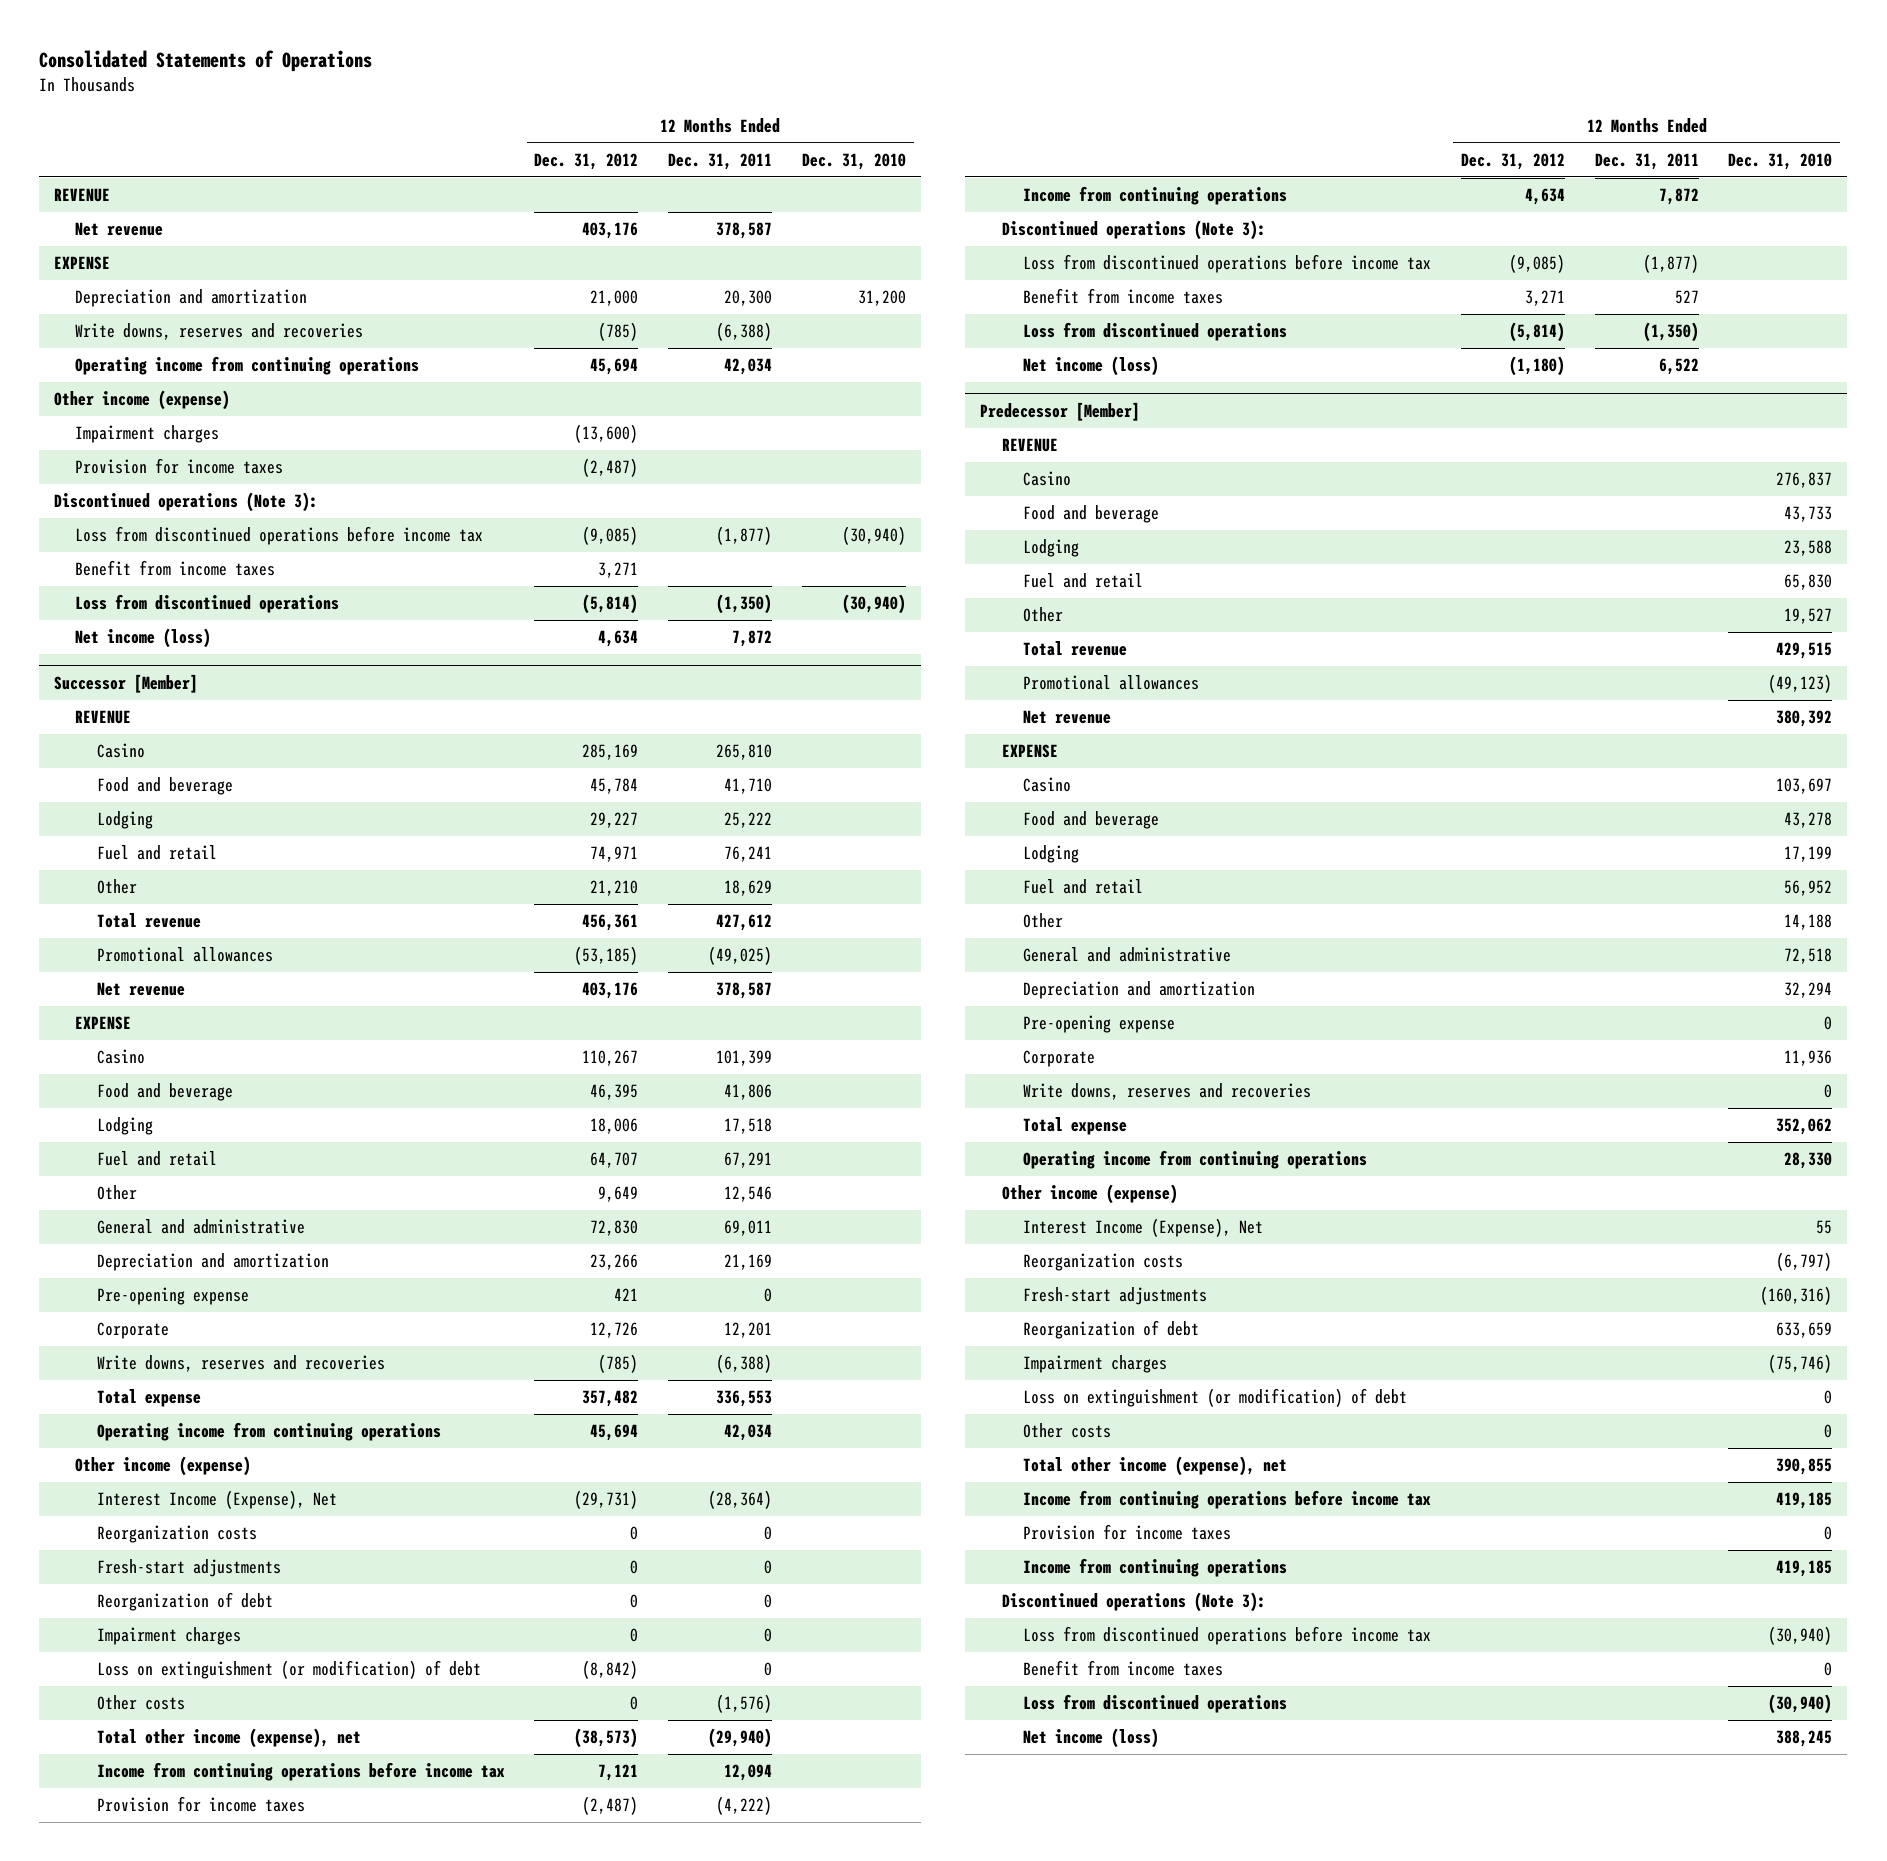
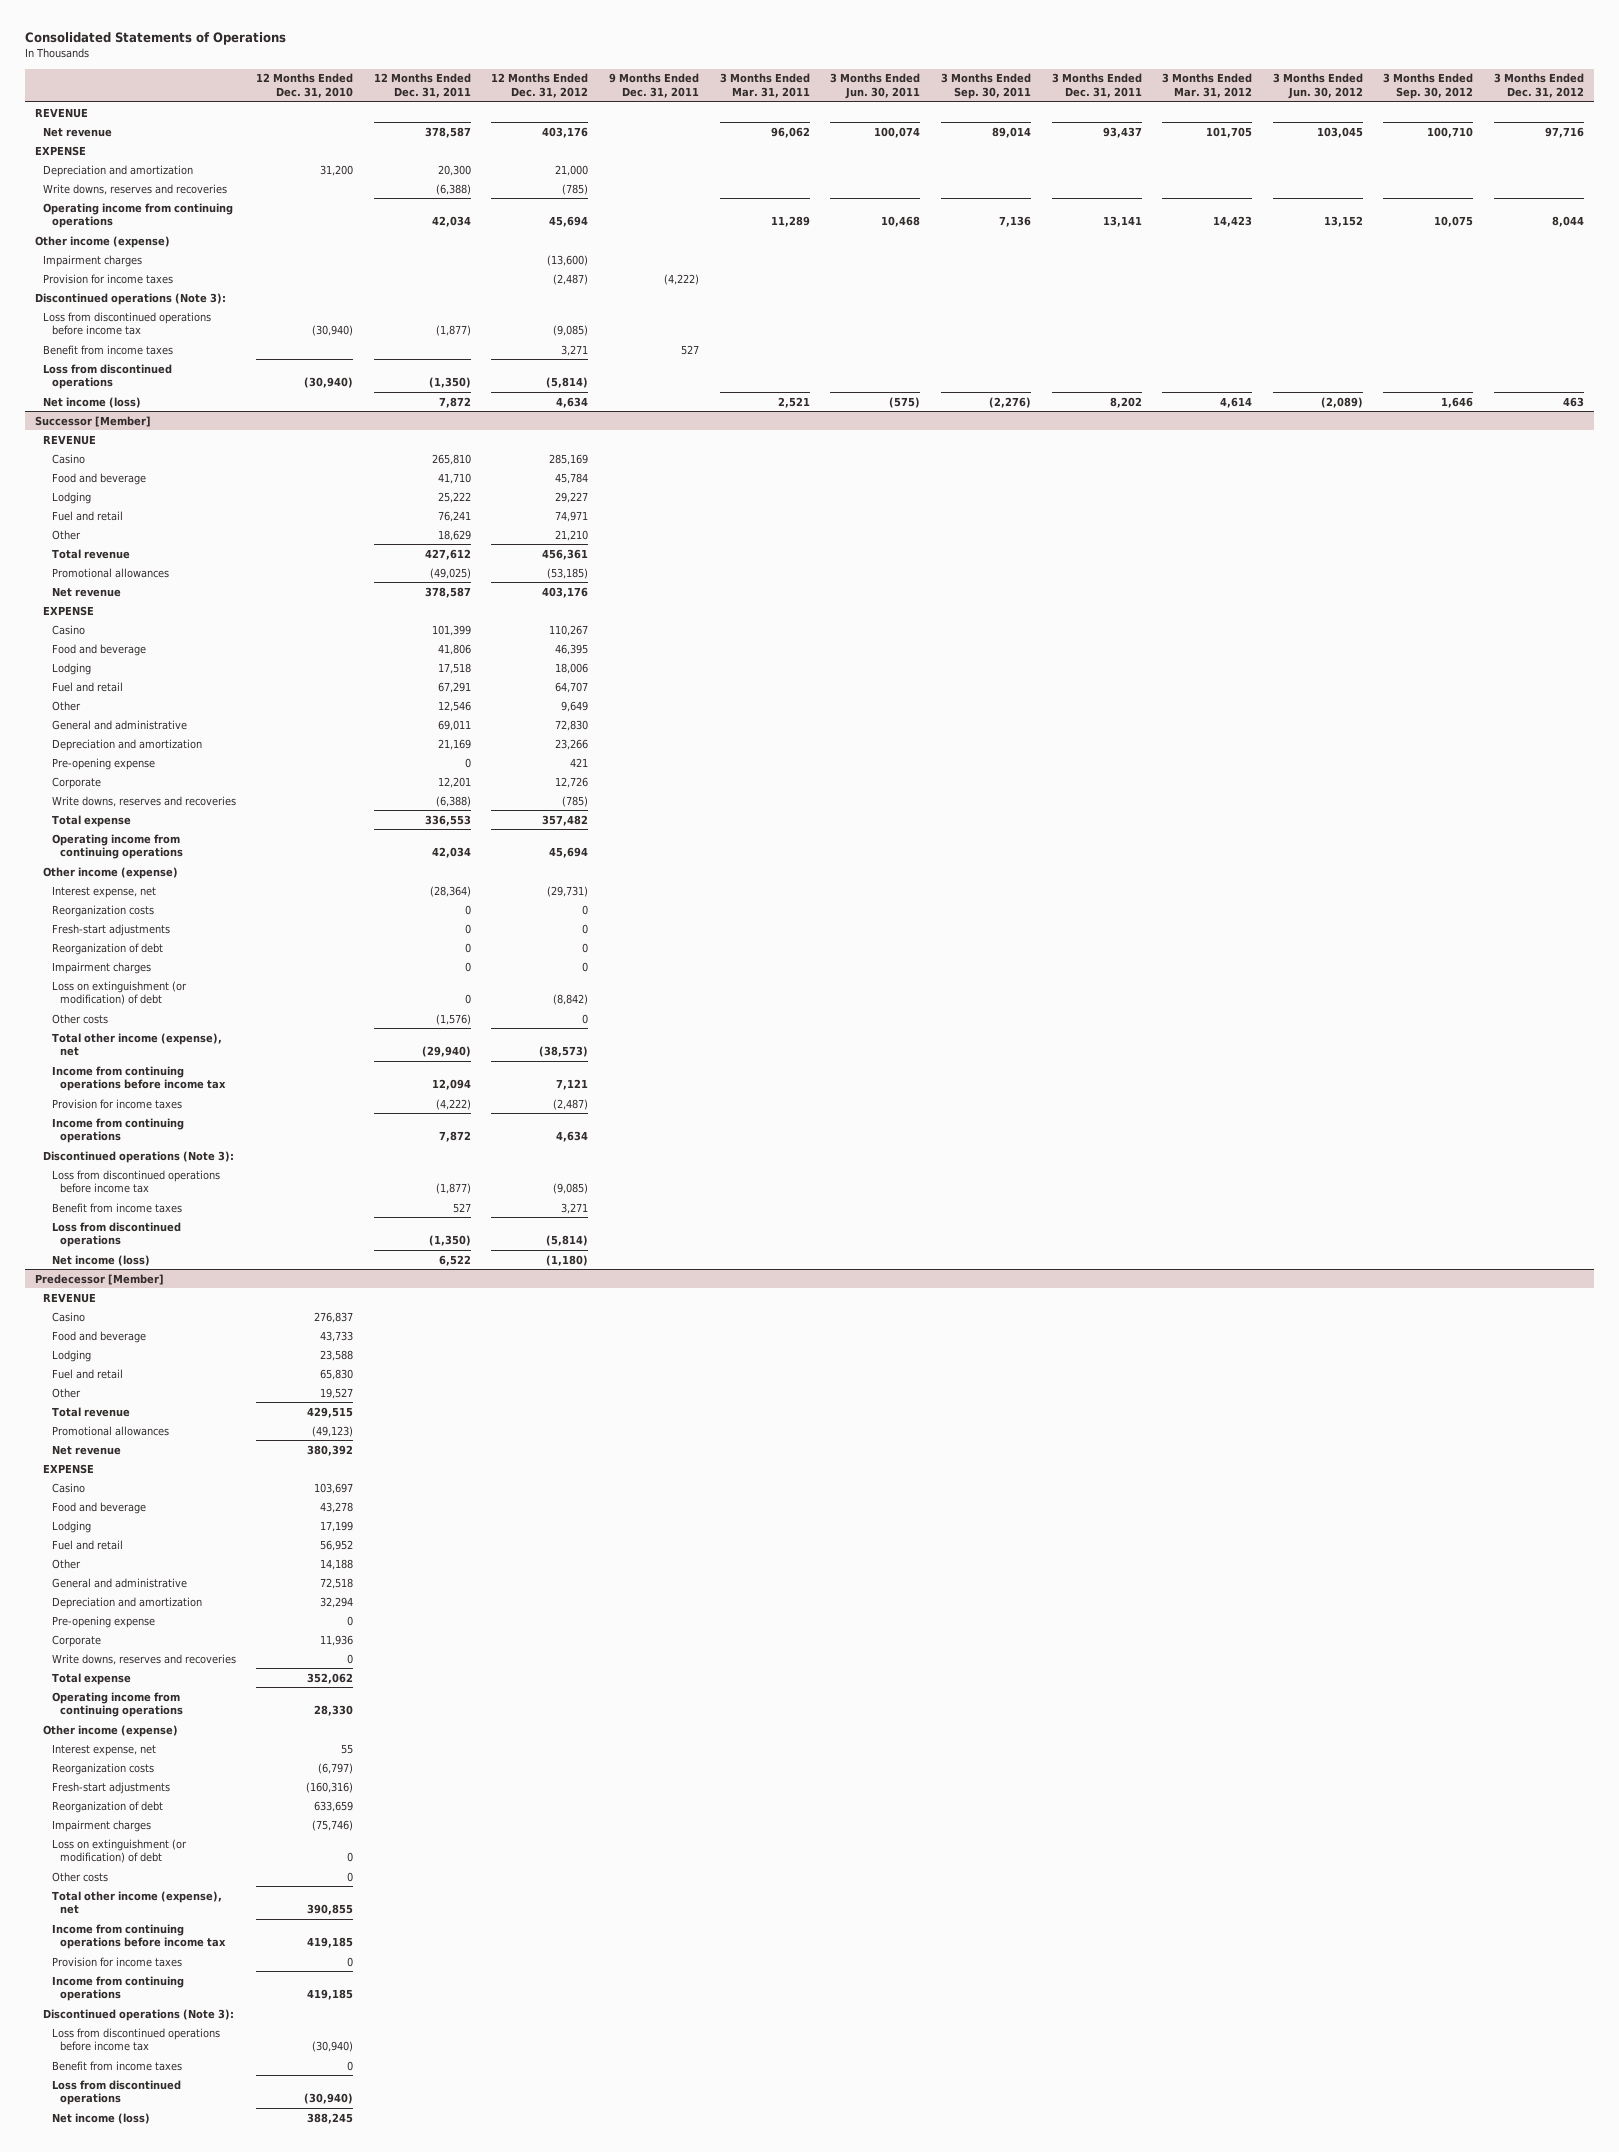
- | 12 Months Ended Dec. 31, 2012 | 12 Months Ended Dec. 31, 2011 | 12 Months Ended Dec. 31, 2010
+ | 12 Months Ended Dec. 31, 2010 | 12 Months Ended Dec. 31, 2011 | 12 Months Ended Dec. 31, 2012 | 9 Months Ended Dec. 31, 2011 | 3 Months Ended Mar. 31, 2011 | 3 Months Ended Jun. 30, 2011 | 3 Months Ended Sep. 30, 2011 | 3 Months Ended Dec. 31, 2011 | 3 Months Ended Mar. 31, 2012 | 3 Months Ended Jun. 30, 2012 | 3 Months Ended Sep. 30, 2012 | 3 Months Ended Dec. 31, 2012
@ Successor [Member]
- Interest Income (Expense), Net | (29,731) | (28,364) |
+ Interest expense, net | | (28,364) | (29,731) | | | | | | | | |
@ Predecessor [Member]
- Interest Income (Expense), Net | | | 55
+ Interest expense, net | 55 | | | | | | | | | | |

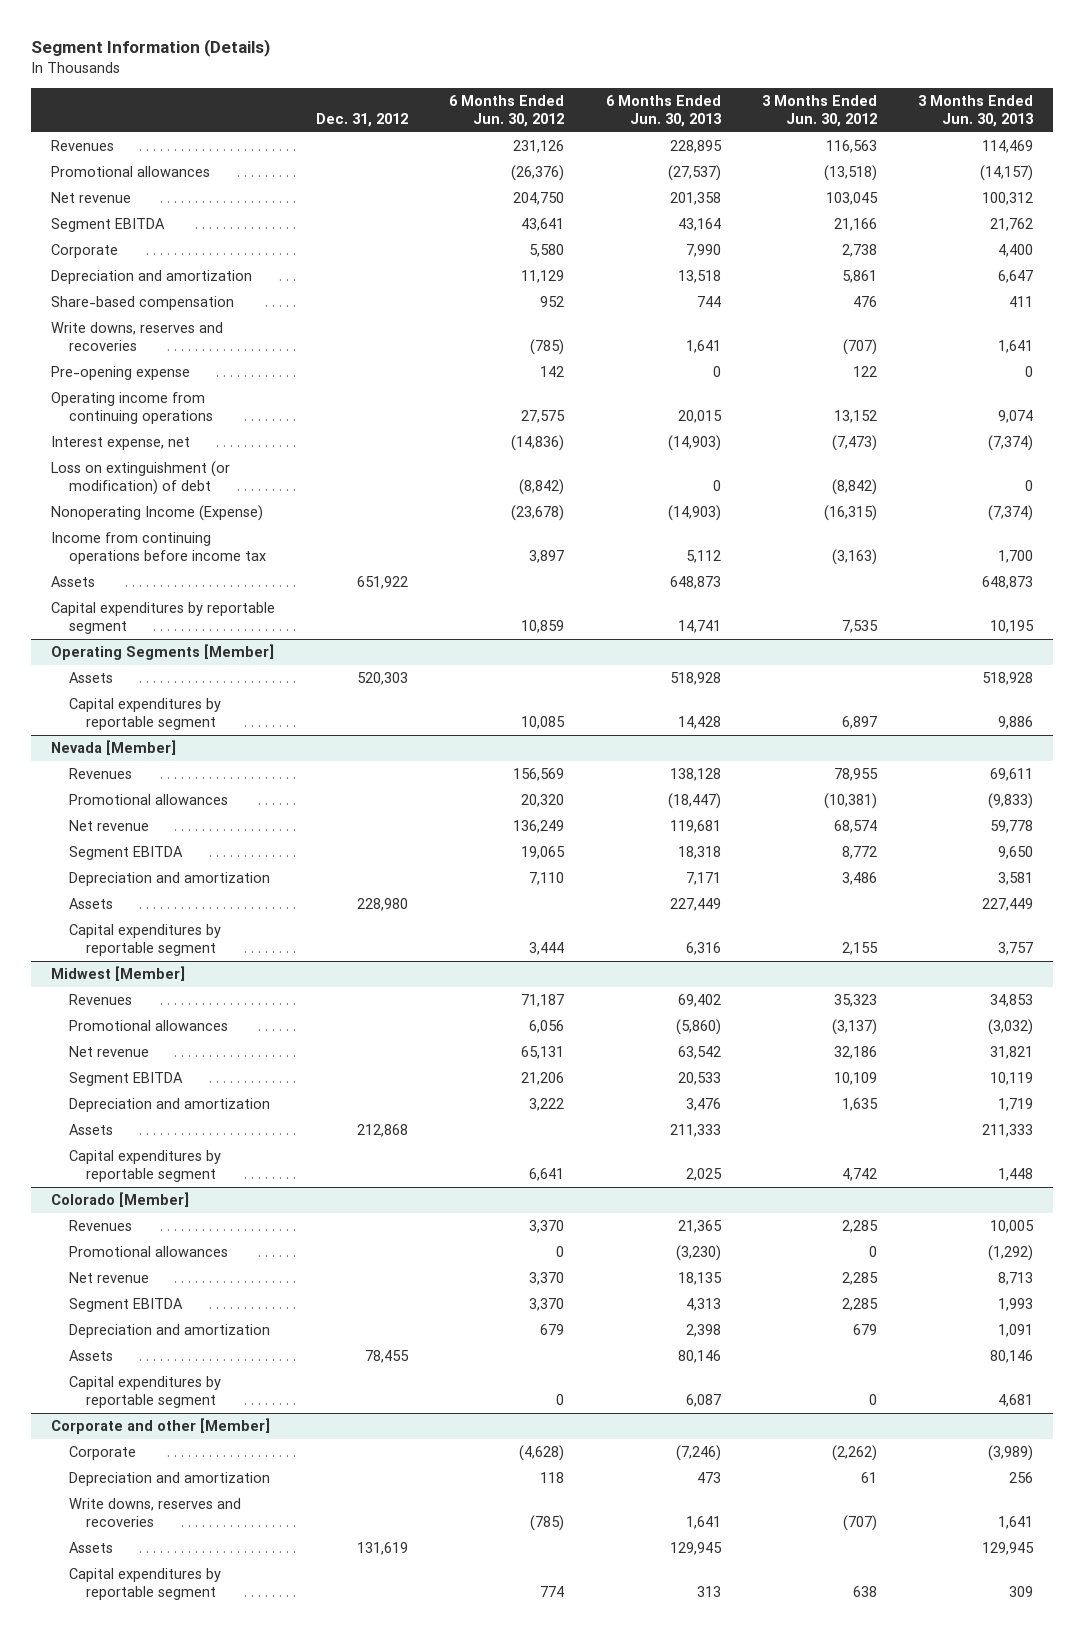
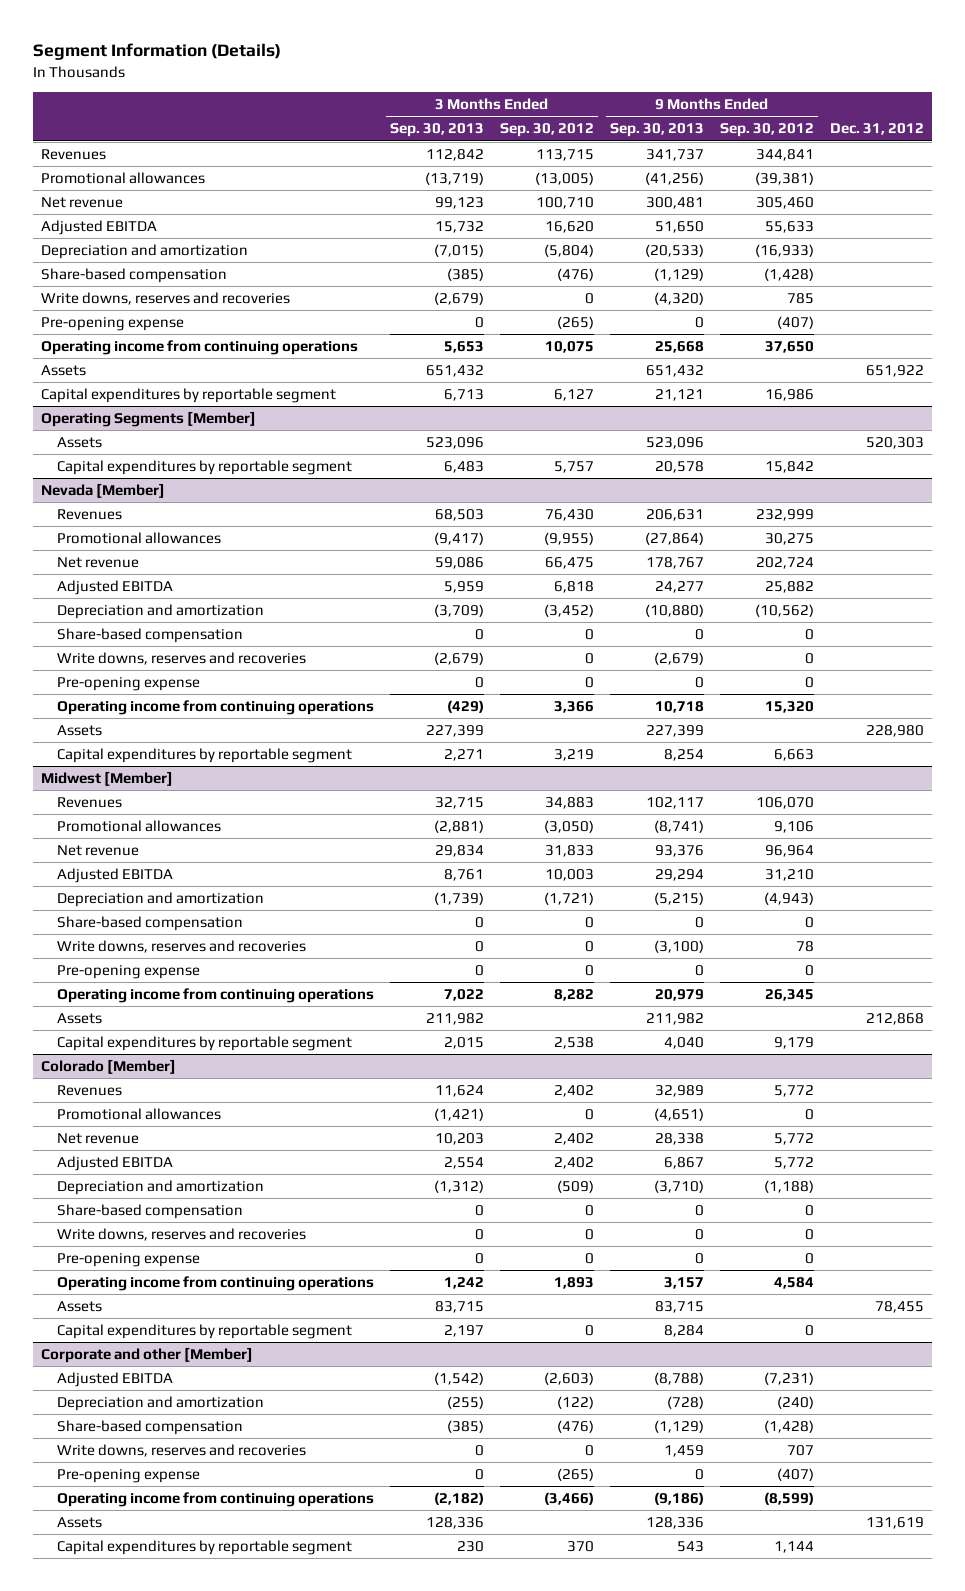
- | Dec. 31, 2012 | 6 Months Ended Jun. 30, 2012 | 6 Months Ended Jun. 30, 2013 | 3 Months Ended Jun. 30, 2012 | 3 Months Ended Jun. 30, 2013
+ | 3 Months Ended Sep. 30, 2013 | 3 Months Ended Sep. 30, 2012 | 9 Months Ended Sep. 30, 2013 | 9 Months Ended Sep. 30, 2012 | Dec. 31, 2012
- Segment EBITDA | | 43,641 | 43,164 | 21,166 | 21,762
- Corporate | | 5,580 | 7,990 | 2,738 | 4,400
+ Adjusted EBITDA | 15,732 | 16,620 | 51,650 | 55,633 |
- Interest expense, net | | (14,836) | (14,903) | (7,473) | (7,374)
- Loss on extinguishment (or modification) of debt | | (8,842) | 0 | (8,842) | 0
- Nonoperating Income (Expense) | | (23,678) | (14,903) | (16,315) | (7,374)
- Income from continuing operations before income tax | | 3,897 | 5,112 | (3,163) | 1,700
@ Nevada [Member]
- Segment EBITDA | | 19,065 | 18,318 | 8,772 | 9,650
+ Adjusted EBITDA | 5,959 | 6,818 | 24,277 | 25,882 |
+ Share-based compensation | 0 | 0 | 0 | 0 |
+ Write downs, reserves and recoveries | (2,679) | 0 | (2,679) | 0 |
+ Pre-opening expense | 0 | 0 | 0 | 0 |
+ Operating income from continuing operations | (429) | 3,366 | 10,718 | 15,320 |
@ Midwest [Member]
- Segment EBITDA | | 21,206 | 20,533 | 10,109 | 10,119
+ Adjusted EBITDA | 8,761 | 10,003 | 29,294 | 31,210 |
+ Share-based compensation | 0 | 0 | 0 | 0 |
+ Write downs, reserves and recoveries | 0 | 0 | (3,100) | 78 |
+ Pre-opening expense | 0 | 0 | 0 | 0 |
+ Operating income from continuing operations | 7,022 | 8,282 | 20,979 | 26,345 |
@ Colorado [Member]
- Segment EBITDA | | 3,370 | 4,313 | 2,285 | 1,993
+ Adjusted EBITDA | 2,554 | 2,402 | 6,867 | 5,772 |
+ Share-based compensation | 0 | 0 | 0 | 0 |
+ Write downs, reserves and recoveries | 0 | 0 | 0 | 0 |
+ Pre-opening expense | 0 | 0 | 0 | 0 |
+ Operating income from continuing operations | 1,242 | 1,893 | 3,157 | 4,584 |
@ Corporate and other [Member]
- Corporate | | (4,628) | (7,246) | (2,262) | (3,989)
+ Adjusted EBITDA | (1,542) | (2,603) | (8,788) | (7,231) |
+ Share-based compensation | (385) | (476) | (1,129) | (1,428) |
+ Pre-opening expense | 0 | (265) | 0 | (407) |
+ Operating income from continuing operations | (2,182) | (3,466) | (9,186) | (8,599) |

